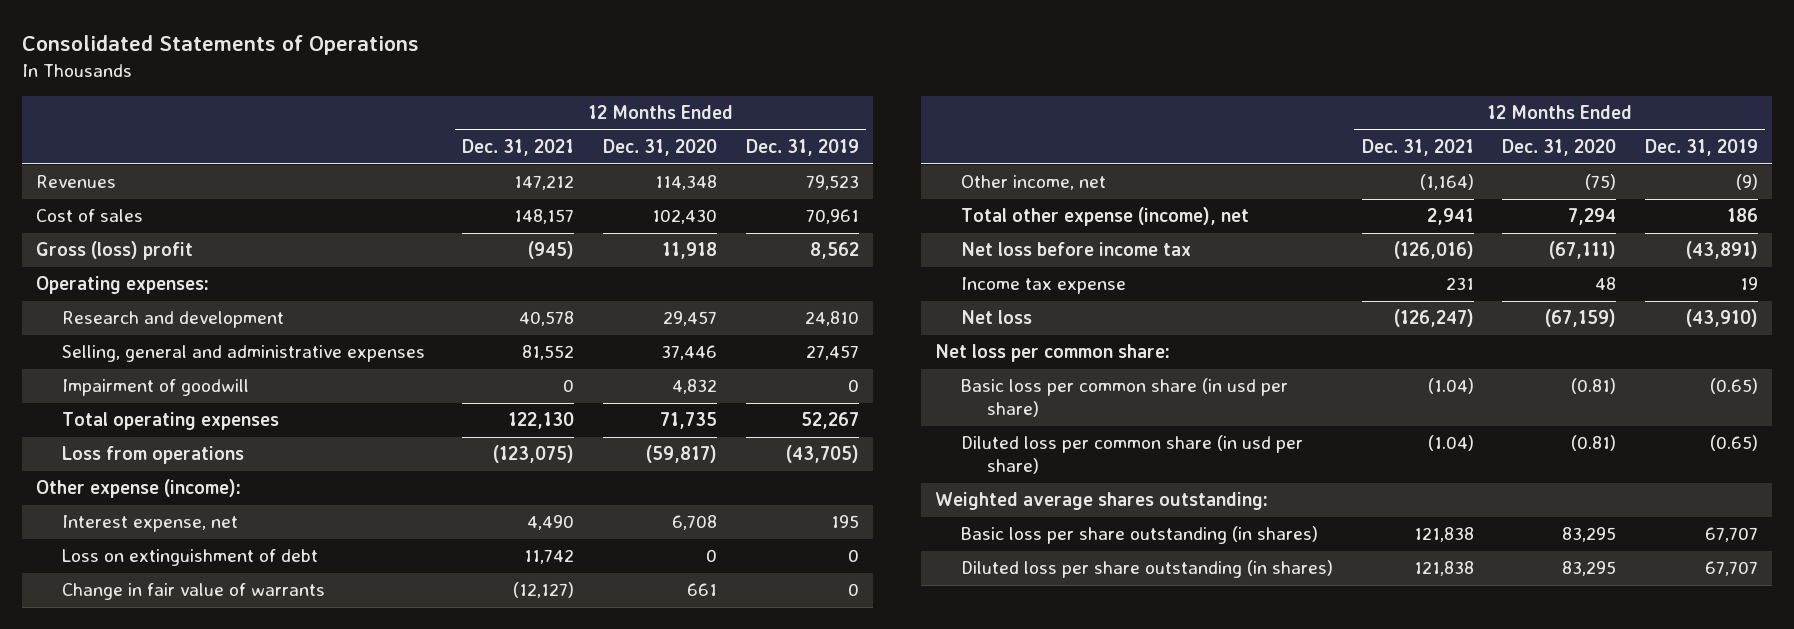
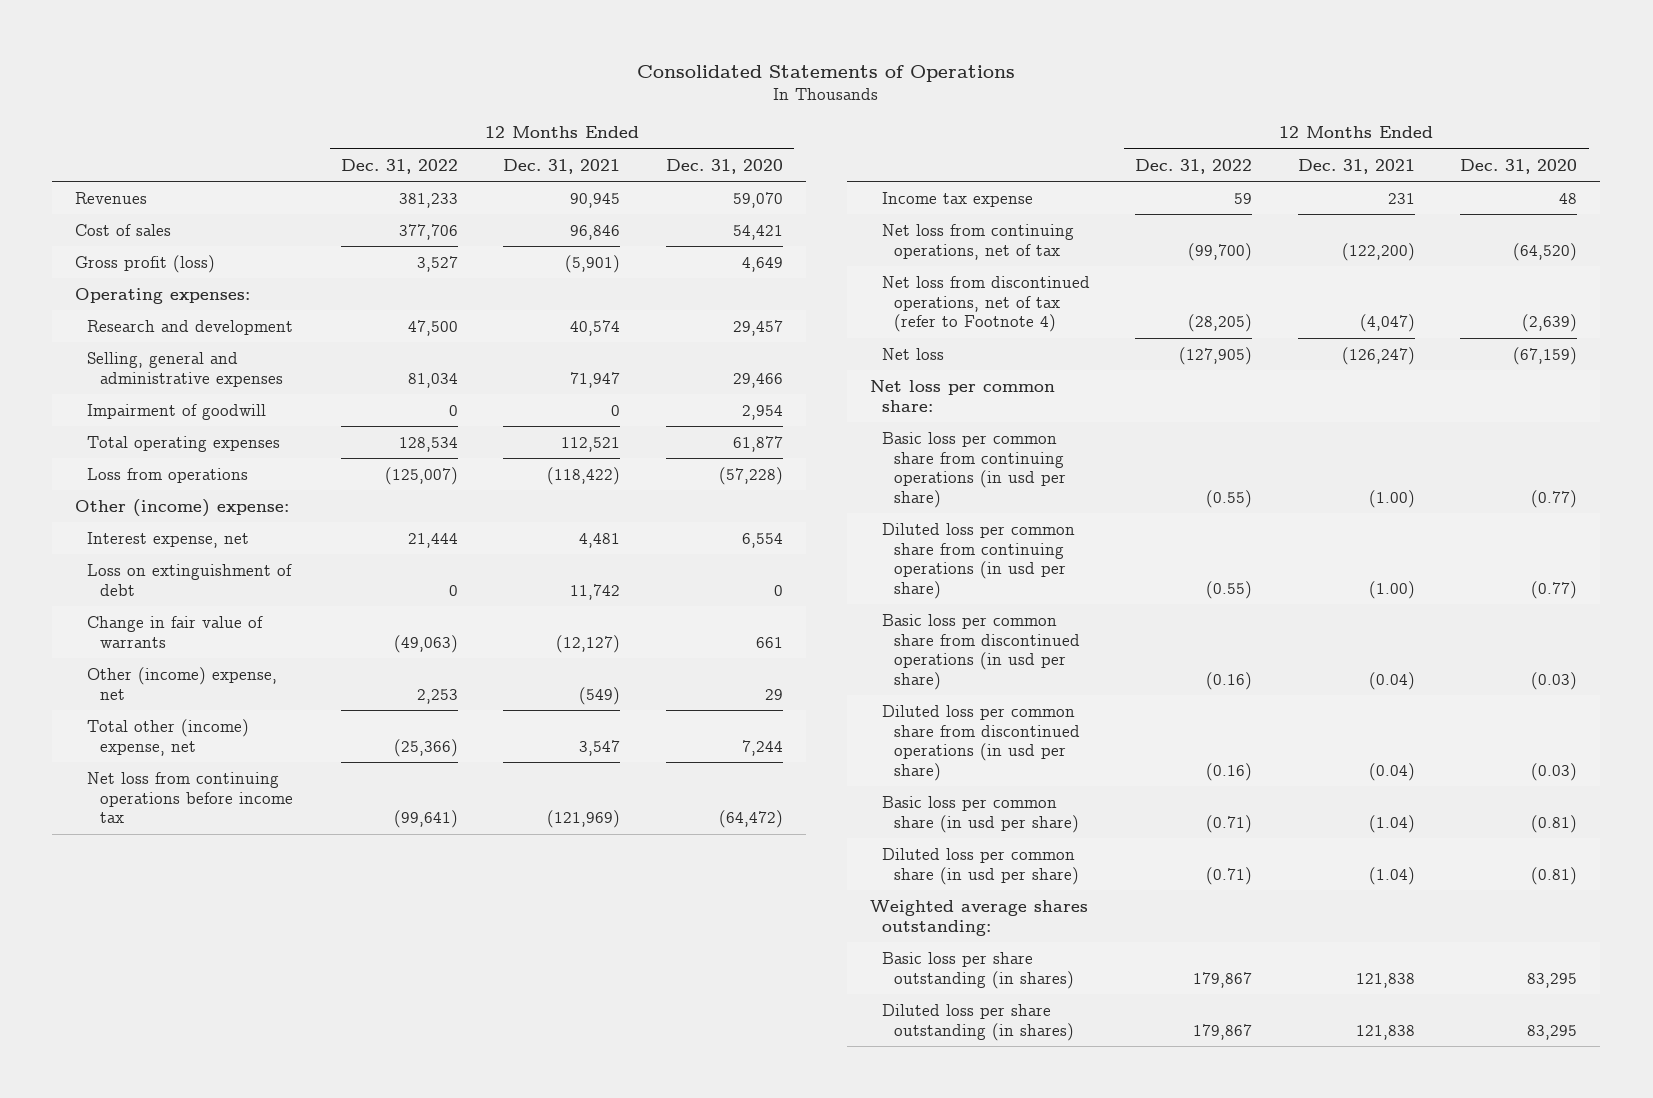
- | 12 Months Ended Dec. 31, 2021 | 12 Months Ended Dec. 31, 2020 | 12 Months Ended Dec. 31, 2019
+ | 12 Months Ended Dec. 31, 2022 | 12 Months Ended Dec. 31, 2021 | 12 Months Ended Dec. 31, 2020
- Revenues | 147,212 | 114,348 | 79,523
- Cost of sales | 148,157 | 102,430 | 70,961
- Gross (loss) profit | (945) | 11,918 | 8,562
+ Revenues | 381,233 | 90,945 | 59,070
+ Cost of sales | 377,706 | 96,846 | 54,421
+ Gross profit (loss) | 3,527 | (5,901) | 4,649
- Research and development | 40,578 | 29,457 | 24,810
- Selling, general and administrative expenses | 81,552 | 37,446 | 27,457
- Impairment of goodwill | 0 | 4,832 | 0
- Total operating expenses | 122,130 | 71,735 | 52,267
- Loss from operations | (123,075) | (59,817) | (43,705)
- Other expense (income):
- Interest expense, net | 4,490 | 6,708 | 195
+ Research and development | 47,500 | 40,574 | 29,457
+ Selling, general and administrative expenses | 81,034 | 71,947 | 29,466
+ Impairment of goodwill | 0 | 0 | 2,954
+ Total operating expenses | 128,534 | 112,521 | 61,877
+ Loss from operations | (125,007) | (118,422) | (57,228)
+ Other (income) expense:
+ Interest expense, net | 21,444 | 4,481 | 6,554
- Other income, net | (1,164) | (75) | (9)
- Total other expense (income), net | 2,941 | 7,294 | 186
- Net loss before income tax | (126,016) | (67,111) | (43,891)
+ Other (income) expense, net | 2,253 | (549) | 29
+ Total other (income) expense, net | (25,366) | 3,547 | 7,244
+ Net loss from continuing operations before income tax | (99,641) | (121,969) | (64,472)
+ Net loss from continuing operations, net of tax | (99,700) | (122,200) | (64,520)
+ Net loss from discontinued operations, net of tax (refer to Footnote 4) | (28,205) | (4,047) | (2,639)
+ Basic loss per common share from continuing operations (in usd per share) | (0.55) | (1.00) | (0.77)
+ Diluted loss per common share from continuing operations (in usd per share) | (0.55) | (1.00) | (0.77)
+ Basic loss per common share from discontinued operations (in usd per share) | (0.16) | (0.04) | (0.03)
+ Diluted loss per common share from discontinued operations (in usd per share) | (0.16) | (0.04) | (0.03)

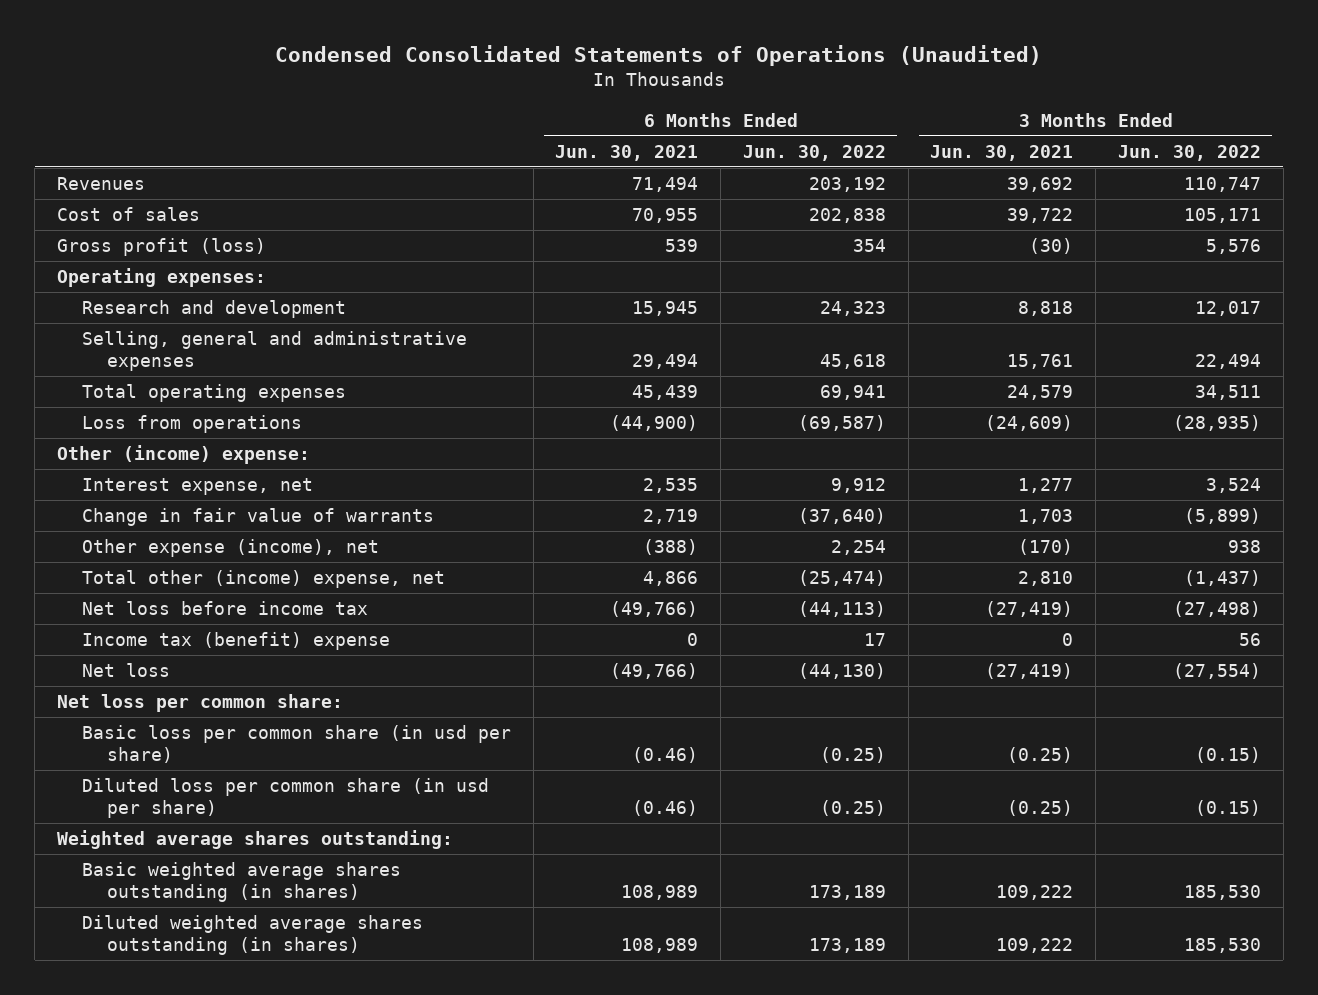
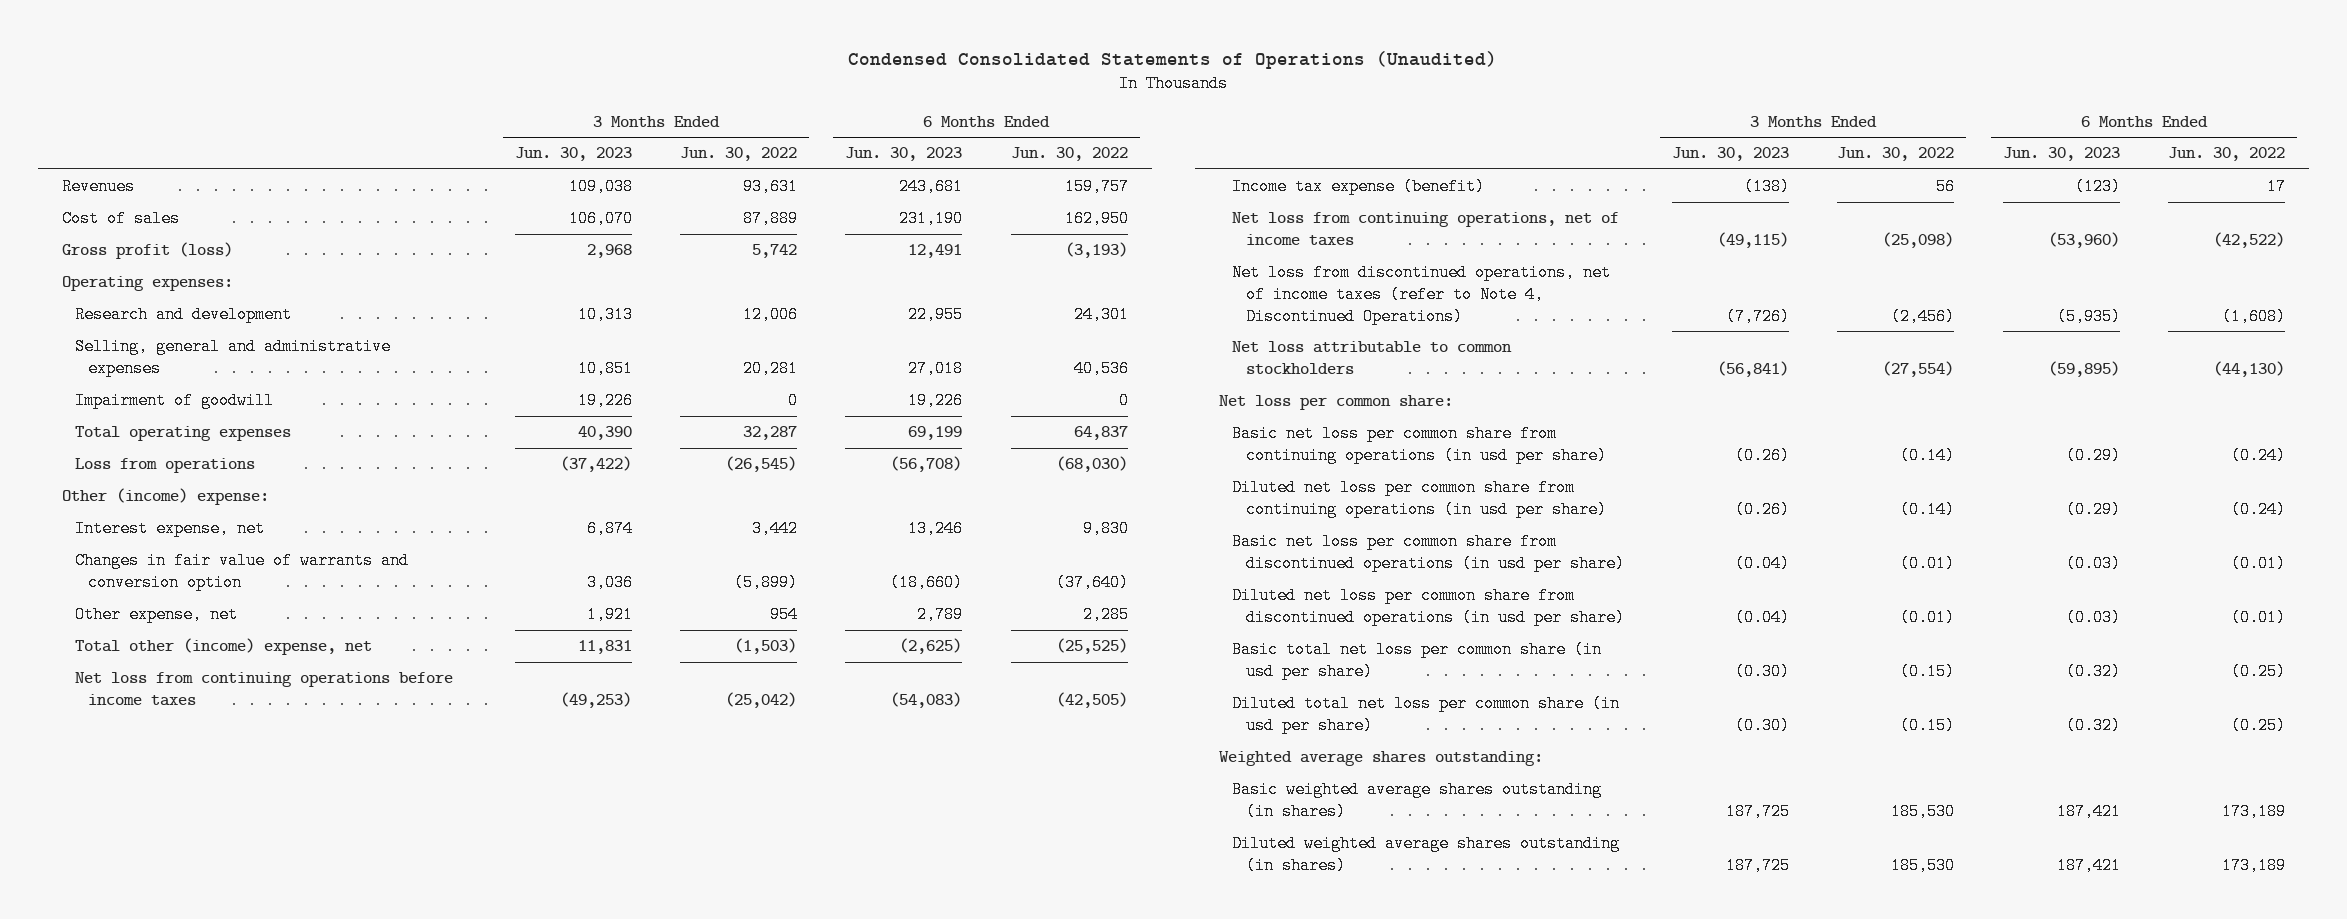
- | 6 Months Ended Jun. 30, 2021 | 6 Months Ended Jun. 30, 2022 | 3 Months Ended Jun. 30, 2021 | 3 Months Ended Jun. 30, 2022
+ | 3 Months Ended Jun. 30, 2023 | 3 Months Ended Jun. 30, 2022 | 6 Months Ended Jun. 30, 2023 | 6 Months Ended Jun. 30, 2022
- Revenues | 71,494 | 203,192 | 39,692 | 110,747
- Cost of sales | 70,955 | 202,838 | 39,722 | 105,171
- Gross profit (loss) | 539 | 354 | (30) | 5,576
+ Revenues | 109,038 | 93,631 | 243,681 | 159,757
+ Cost of sales | 106,070 | 87,889 | 231,190 | 162,950
+ Gross profit (loss) | 2,968 | 5,742 | 12,491 | (3,193)
- Research and development | 15,945 | 24,323 | 8,818 | 12,017
- Selling, general and administrative expenses | 29,494 | 45,618 | 15,761 | 22,494
- Total operating expenses | 45,439 | 69,941 | 24,579 | 34,511
- Loss from operations | (44,900) | (69,587) | (24,609) | (28,935)
+ Research and development | 10,313 | 12,006 | 22,955 | 24,301
+ Selling, general and administrative expenses | 10,851 | 20,281 | 27,018 | 40,536
+ Impairment of goodwill | 19,226 | 0 | 19,226 | 0
+ Total operating expenses | 40,390 | 32,287 | 69,199 | 64,837
+ Loss from operations | (37,422) | (26,545) | (56,708) | (68,030)
- Interest expense, net | 2,535 | 9,912 | 1,277 | 3,524
- Change in fair value of warrants | 2,719 | (37,640) | 1,703 | (5,899)
- Other expense (income), net | (388) | 2,254 | (170) | 938
- Total other (income) expense, net | 4,866 | (25,474) | 2,810 | (1,437)
- Net loss before income tax | (49,766) | (44,113) | (27,419) | (27,498)
- Income tax (benefit) expense | 0 | 17 | 0 | 56
- Net loss | (49,766) | (44,130) | (27,419) | (27,554)
+ Interest expense, net | 6,874 | 3,442 | 13,246 | 9,830
+ Changes in fair value of warrants and conversion option | 3,036 | (5,899) | (18,660) | (37,640)
+ Other expense, net | 1,921 | 954 | 2,789 | 2,285
+ Total other (income) expense, net | 11,831 | (1,503) | (2,625) | (25,525)
+ Net loss from continuing operations before income taxes | (49,253) | (25,042) | (54,083) | (42,505)
+ Income tax expense (benefit) | (138) | 56 | (123) | 17
+ Net loss from continuing operations, net of income taxes | (49,115) | (25,098) | (53,960) | (42,522)
+ Net loss from discontinued operations, net of income taxes (refer to Note 4, Discontinued Operations) | (7,726) | (2,456) | (5,935) | (1,608)
+ Net loss attributable to common stockholders | (56,841) | (27,554) | (59,895) | (44,130)
- Basic loss per common share (in usd per share) | (0.46) | (0.25) | (0.25) | (0.15)
- Diluted loss per common share (in usd per share) | (0.46) | (0.25) | (0.25) | (0.15)
+ Basic net loss per common share from continuing operations (in usd per share) | (0.26) | (0.14) | (0.29) | (0.24)
+ Diluted net loss per common share from continuing operations (in usd per share) | (0.26) | (0.14) | (0.29) | (0.24)
+ Basic net loss per common share from discontinued operations (in usd per share) | (0.04) | (0.01) | (0.03) | (0.01)
+ Diluted net loss per common share from discontinued operations (in usd per share) | (0.04) | (0.01) | (0.03) | (0.01)
+ Basic total net loss per common share (in usd per share) | (0.30) | (0.15) | (0.32) | (0.25)
+ Diluted total net loss per common share (in usd per share) | (0.30) | (0.15) | (0.32) | (0.25)

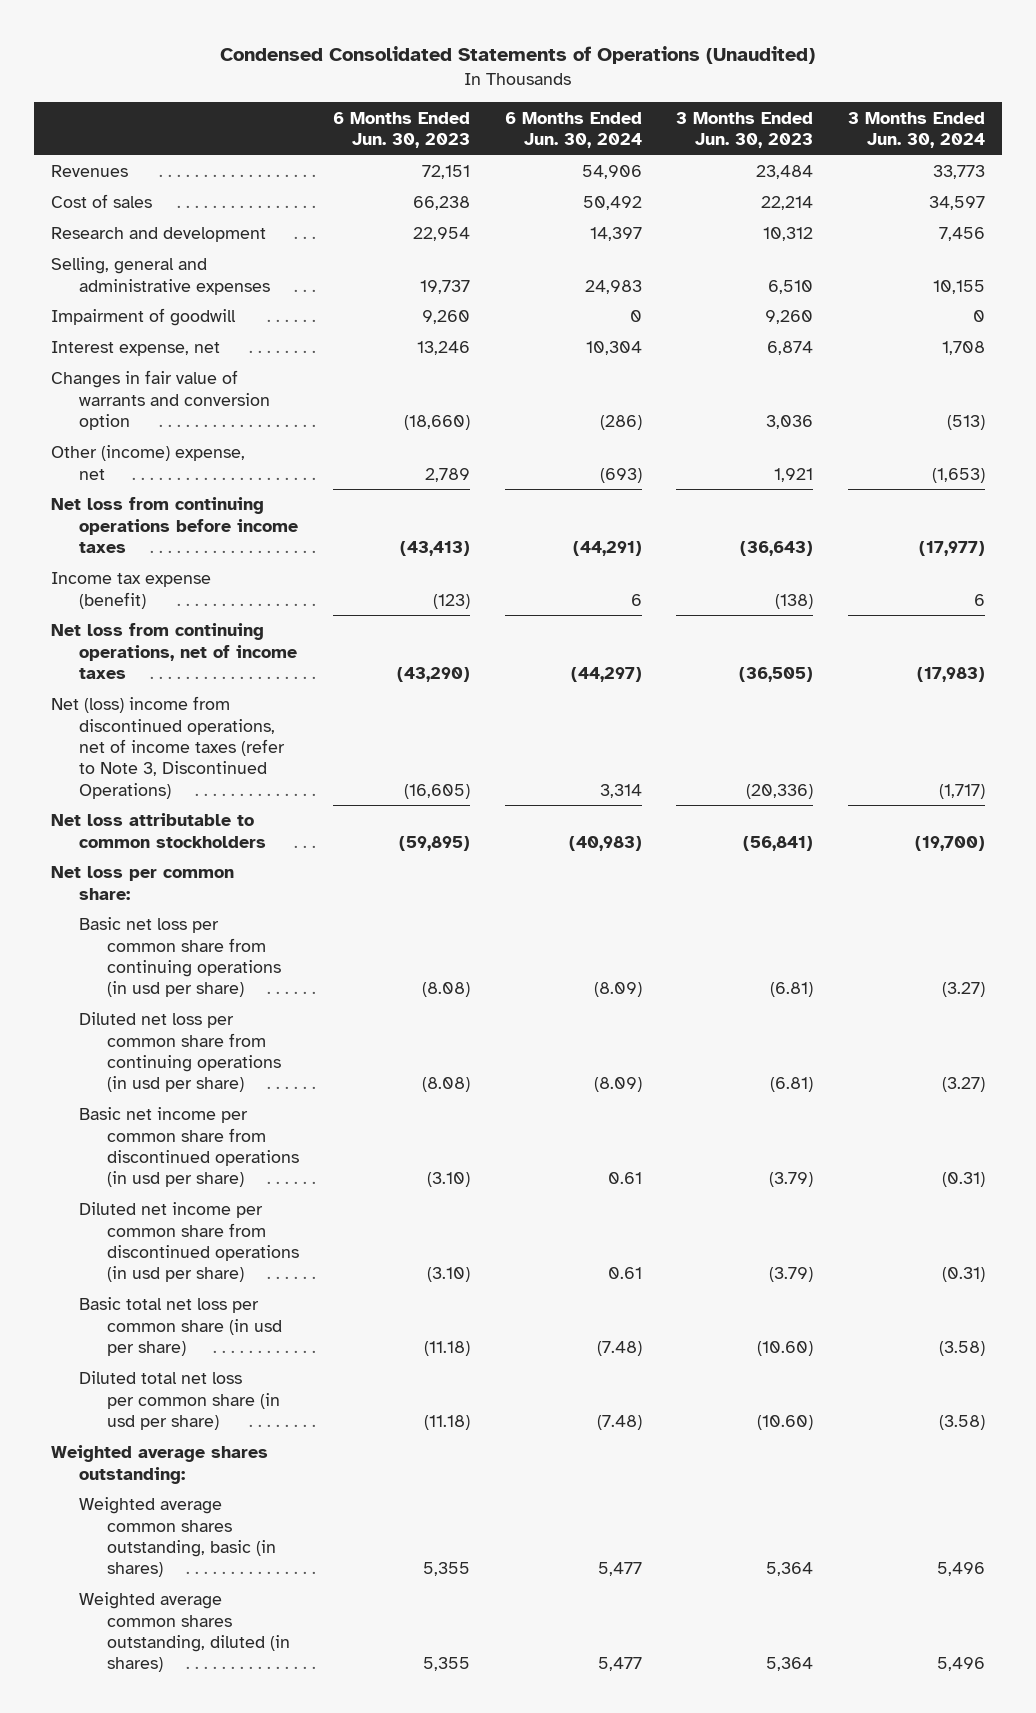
- | 3 Months Ended Jun. 30, 2023 | 3 Months Ended Jun. 30, 2022 | 6 Months Ended Jun. 30, 2023 | 6 Months Ended Jun. 30, 2022
+ | 6 Months Ended Jun. 30, 2023 | 6 Months Ended Jun. 30, 2024 | 3 Months Ended Jun. 30, 2023 | 3 Months Ended Jun. 30, 2024
- Revenues | 109,038 | 93,631 | 243,681 | 159,757
- Cost of sales | 106,070 | 87,889 | 231,190 | 162,950
- Gross profit (loss) | 2,968 | 5,742 | 12,491 | (3,193)
- Operating expenses:
- Research and development | 10,313 | 12,006 | 22,955 | 24,301
- Selling, general and administrative expenses | 10,851 | 20,281 | 27,018 | 40,536
- Impairment of goodwill | 19,226 | 0 | 19,226 | 0
- Total operating expenses | 40,390 | 32,287 | 69,199 | 64,837
- Loss from operations | (37,422) | (26,545) | (56,708) | (68,030)
- Other (income) expense:
+ Revenues | 72,151 | 54,906 | 23,484 | 33,773
+ Cost of sales | 66,238 | 50,492 | 22,214 | 34,597
+ Research and development | 22,954 | 14,397 | 10,312 | 7,456
+ Selling, general and administrative expenses | 19,737 | 24,983 | 6,510 | 10,155
+ Impairment of goodwill | 9,260 | 0 | 9,260 | 0
- Other expense, net | 1,921 | 954 | 2,789 | 2,285
- Total other (income) expense, net | 11,831 | (1,503) | (2,625) | (25,525)
- Net loss from continuing operations before income taxes | (49,253) | (25,042) | (54,083) | (42,505)
+ Other (income) expense, net | 2,789 | (693) | 1,921 | (1,653)
+ Net loss from continuing operations before income taxes | (43,413) | (44,291) | (36,643) | (17,977)
- Net loss from continuing operations, net of income taxes | (49,115) | (25,098) | (53,960) | (42,522)
- Net loss from discontinued operations, net of income taxes (refer to Note 4, Discontinued Operations) | (7,726) | (2,456) | (5,935) | (1,608)
+ Net loss from continuing operations, net of income taxes | (43,290) | (44,297) | (36,505) | (17,983)
+ Net (loss) income from discontinued operations, net of income taxes (refer to Note 3, Discontinued Operations) | (16,605) | 3,314 | (20,336) | (1,717)
- Basic net loss per common share from continuing operations (in usd per share) | (0.26) | (0.14) | (0.29) | (0.24)
- Diluted net loss per common share from continuing operations (in usd per share) | (0.26) | (0.14) | (0.29) | (0.24)
- Basic net loss per common share from discontinued operations (in usd per share) | (0.04) | (0.01) | (0.03) | (0.01)
- Diluted net loss per common share from discontinued operations (in usd per share) | (0.04) | (0.01) | (0.03) | (0.01)
- Basic total net loss per common share (in usd per share) | (0.30) | (0.15) | (0.32) | (0.25)
- Diluted total net loss per common share (in usd per share) | (0.30) | (0.15) | (0.32) | (0.25)
+ Basic net loss per common share from continuing operations (in usd per share) | (8.08) | (8.09) | (6.81) | (3.27)
+ Diluted net loss per common share from continuing operations (in usd per share) | (8.08) | (8.09) | (6.81) | (3.27)
+ Basic net income per common share from discontinued operations (in usd per share) | (3.10) | 0.61 | (3.79) | (0.31)
+ Diluted net income per common share from discontinued operations (in usd per share) | (3.10) | 0.61 | (3.79) | (0.31)
+ Basic total net loss per common share (in usd per share) | (11.18) | (7.48) | (10.60) | (3.58)
+ Diluted total net loss per common share (in usd per share) | (11.18) | (7.48) | (10.60) | (3.58)
- Basic weighted average shares outstanding (in shares) | 187,725 | 185,530 | 187,421 | 173,189
- Diluted weighted average shares outstanding (in shares) | 187,725 | 185,530 | 187,421 | 173,189
+ Weighted average common shares outstanding, basic (in shares) | 5,355 | 5,477 | 5,364 | 5,496
+ Weighted average common shares outstanding, diluted (in shares) | 5,355 | 5,477 | 5,364 | 5,496

